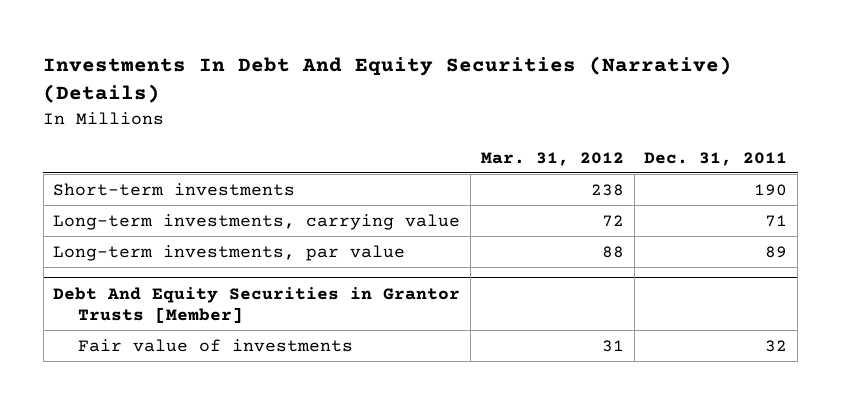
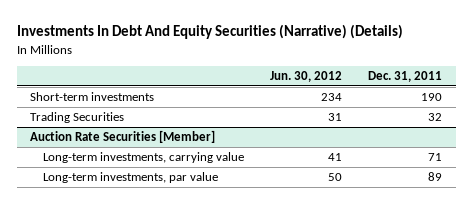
- | Mar. 31, 2012 | Dec. 31, 2011
+ | Jun. 30, 2012 | Dec. 31, 2011
+ Trading Securities | 31 | 32
+ Auction Rate Securities [Member]
- Debt And Equity Securities in Grantor Trusts [Member]
- Fair value of investments | 31 | 32

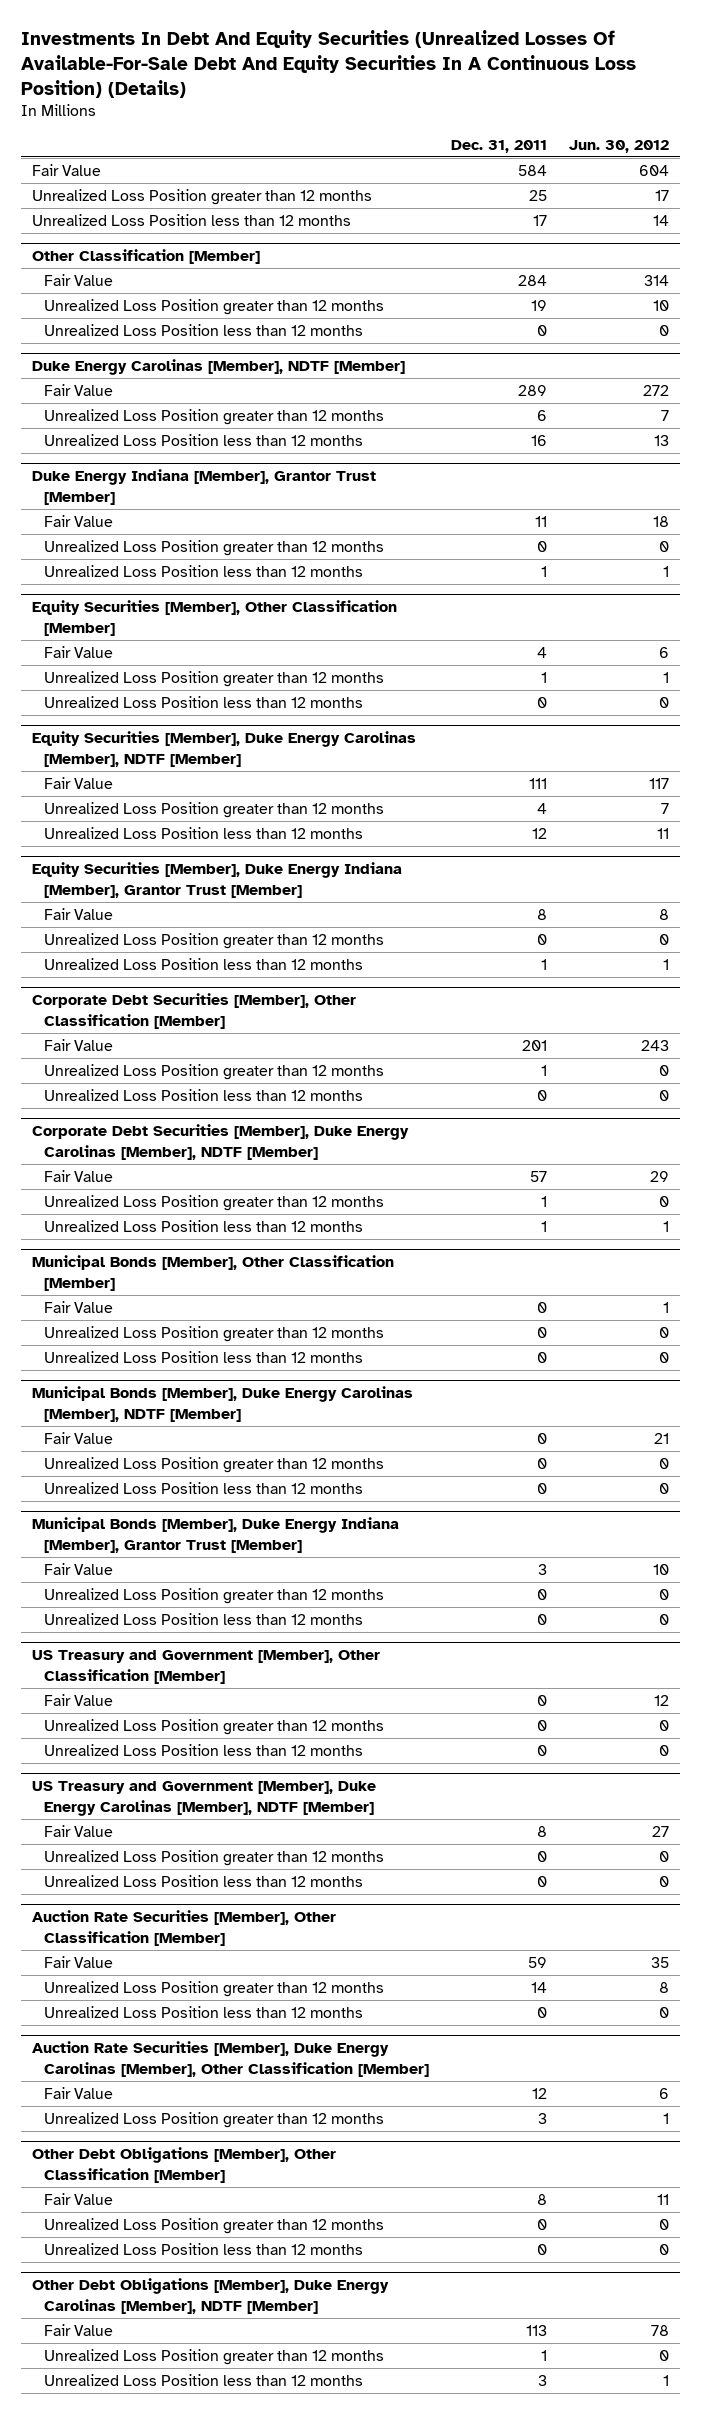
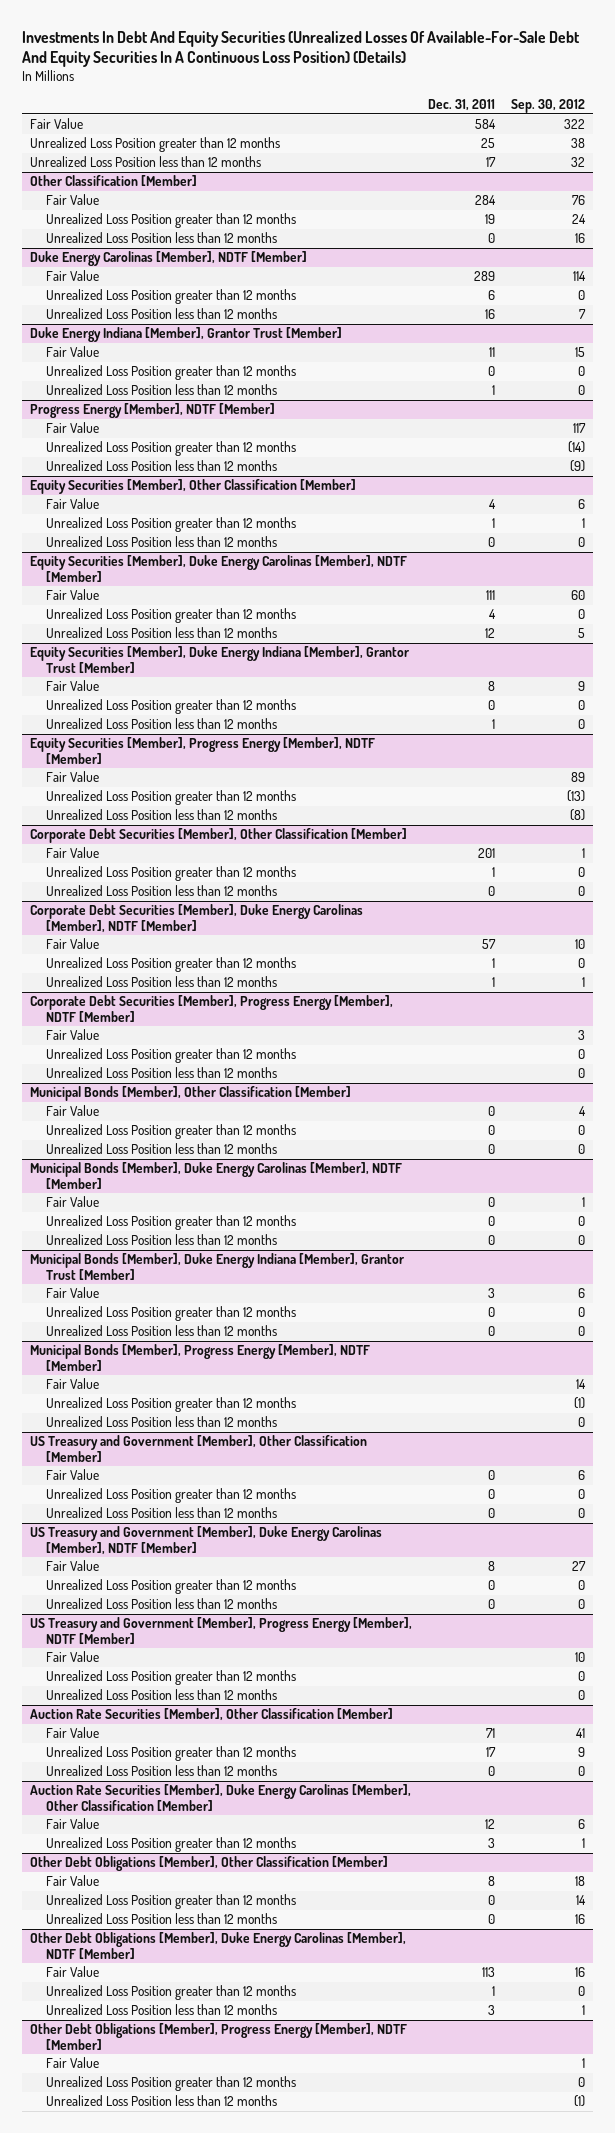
- | Dec. 31, 2011 | Jun. 30, 2012
+ | Dec. 31, 2011 | Sep. 30, 2012
+ Progress Energy [Member], NDTF [Member]
+ Fair Value | | 117
+ Unrealized Loss Position greater than 12 months | | (14)
+ Unrealized Loss Position less than 12 months | | (9)
+ Equity Securities [Member], Progress Energy [Member], NDTF [Member]
+ Fair Value | | 89
+ Unrealized Loss Position greater than 12 months | | (13)
+ Unrealized Loss Position less than 12 months | | (8)
+ Corporate Debt Securities [Member], Progress Energy [Member], NDTF [Member]
+ Fair Value | | 3
+ Unrealized Loss Position greater than 12 months | | 0
+ Unrealized Loss Position less than 12 months | | 0
+ Municipal Bonds [Member], Progress Energy [Member], NDTF [Member]
+ Fair Value | | 14
+ Unrealized Loss Position greater than 12 months | | (1)
+ Unrealized Loss Position less than 12 months | | 0
+ US Treasury and Government [Member], Progress Energy [Member], NDTF [Member]
+ Fair Value | | 10
+ Unrealized Loss Position greater than 12 months | | 0
+ Unrealized Loss Position less than 12 months | | 0
@ Auction Rate Securities [Member], Other Classification [Member]
- Fair Value | 59 | 35
- Unrealized Loss Position greater than 12 months | 14 | 8
+ Fair Value | 71 | 41
+ Unrealized Loss Position greater than 12 months | 17 | 9
+ Other Debt Obligations [Member], Progress Energy [Member], NDTF [Member]
+ Fair Value | | 1
+ Unrealized Loss Position greater than 12 months | | 0
+ Unrealized Loss Position less than 12 months | | (1)

